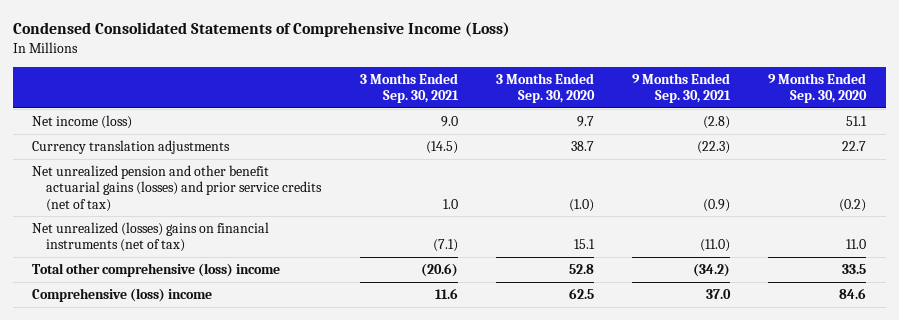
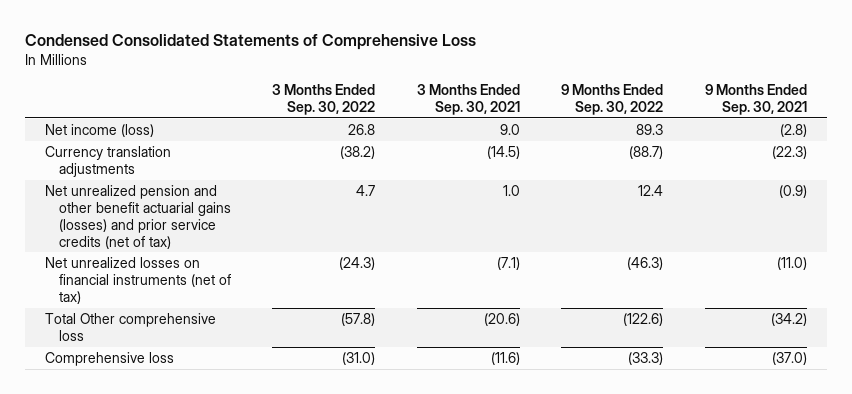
- Condensed Consolidated Statements of Comprehensive Income (Loss)
+ Condensed Consolidated Statements of Comprehensive Loss
- | 3 Months Ended Sep. 30, 2021 | 3 Months Ended Sep. 30, 2020 | 9 Months Ended Sep. 30, 2021 | 9 Months Ended Sep. 30, 2020
+ | 3 Months Ended Sep. 30, 2022 | 3 Months Ended Sep. 30, 2021 | 9 Months Ended Sep. 30, 2022 | 9 Months Ended Sep. 30, 2021
- Net unrealized (losses) gains on financial instruments (net of tax) | (7.1) | 15.1 | (11.0) | 11.0
- Total other comprehensive (loss) income | (20.6) | 52.8 | (34.2) | 33.5
- Comprehensive (loss) income | 11.6 | 62.5 | 37.0 | 84.6
+ Net unrealized losses on financial instruments (net of tax) | (24.3) | (7.1) | (46.3) | (11.0)
+ Total Other comprehensive loss | (57.8) | (20.6) | (122.6) | (34.2)
+ Comprehensive loss | (31.0) | (11.6) | (33.3) | (37.0)

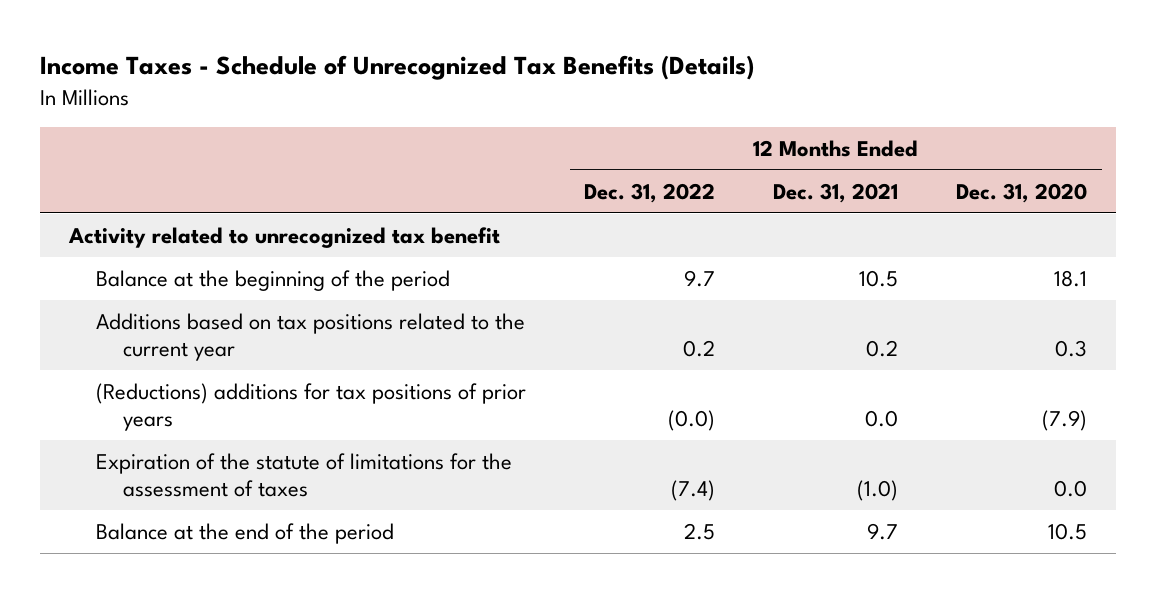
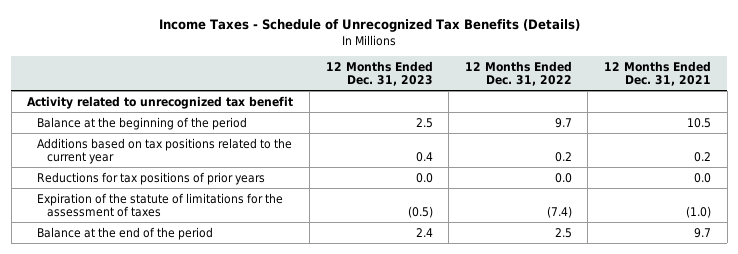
- | 12 Months Ended Dec. 31, 2022 | 12 Months Ended Dec. 31, 2021 | 12 Months Ended Dec. 31, 2020
+ | 12 Months Ended Dec. 31, 2023 | 12 Months Ended Dec. 31, 2022 | 12 Months Ended Dec. 31, 2021
- (Reductions) additions for tax positions of prior years | (0.0) | 0.0 | (7.9)
+ Reductions for tax positions of prior years | 0.0 | 0.0 | 0.0

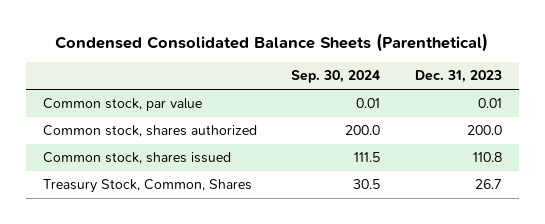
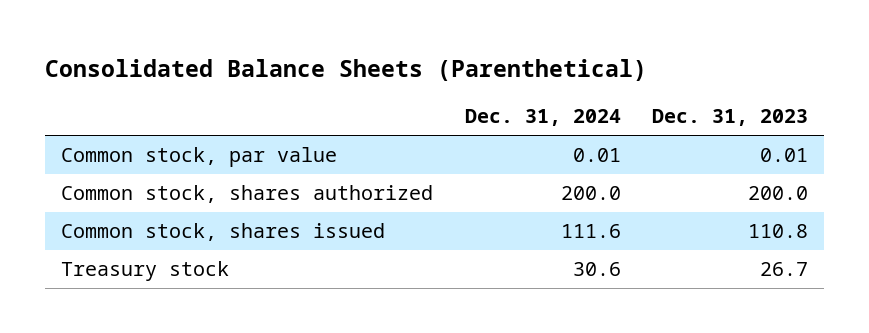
- Condensed Consolidated Balance Sheets (Parenthetical)
+ Consolidated Balance Sheets (Parenthetical)
- | Sep. 30, 2024 | Dec. 31, 2023
+ | Dec. 31, 2024 | Dec. 31, 2023
- Treasury Stock, Common, Shares | 30.5 | 26.7
+ Treasury stock | 30.6 | 26.7

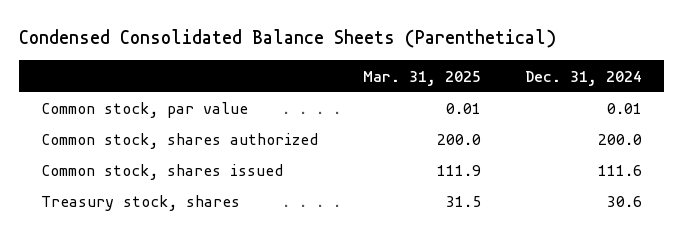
- Consolidated Balance Sheets (Parenthetical)
+ Condensed Consolidated Balance Sheets (Parenthetical)
- | Dec. 31, 2024 | Dec. 31, 2023
+ | Mar. 31, 2025 | Dec. 31, 2024
- Treasury stock | 30.6 | 26.7
+ Treasury stock, shares | 31.5 | 30.6

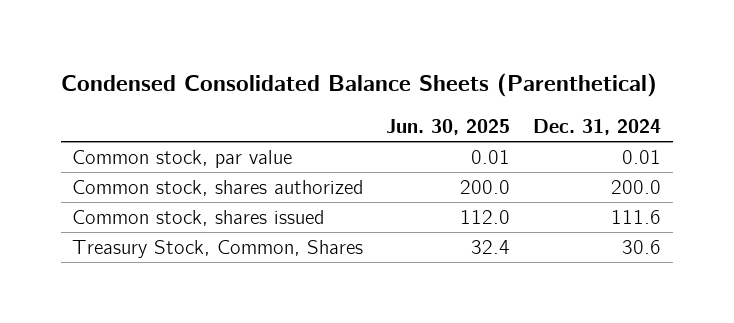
- | Mar. 31, 2025 | Dec. 31, 2024
+ | Jun. 30, 2025 | Dec. 31, 2024
- Treasury stock, shares | 31.5 | 30.6
+ Treasury Stock, Common, Shares | 32.4 | 30.6

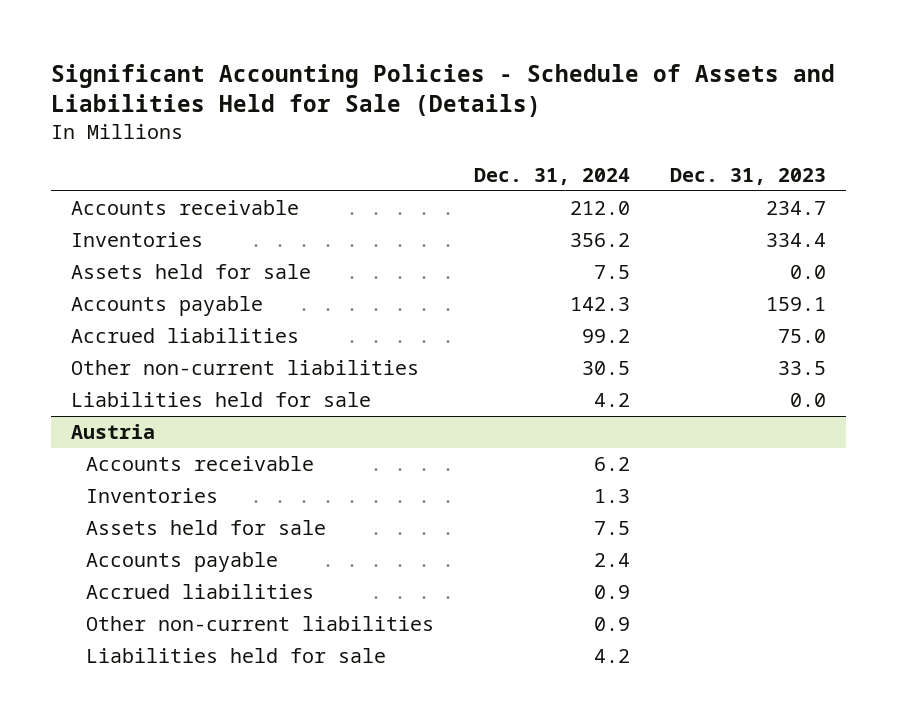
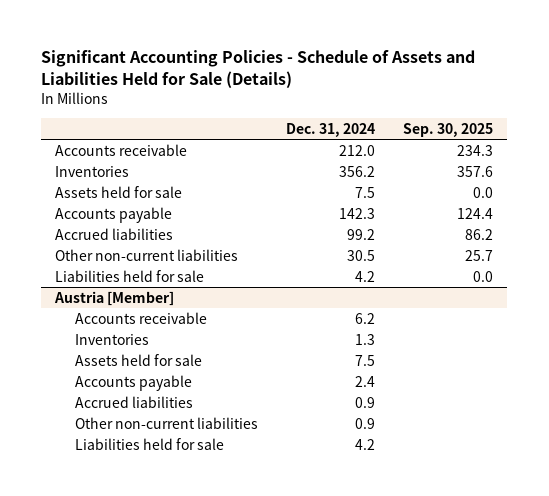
- | Dec. 31, 2024 | Dec. 31, 2023
+ | Dec. 31, 2024 | Sep. 30, 2025
- Austria
+ Austria [Member]

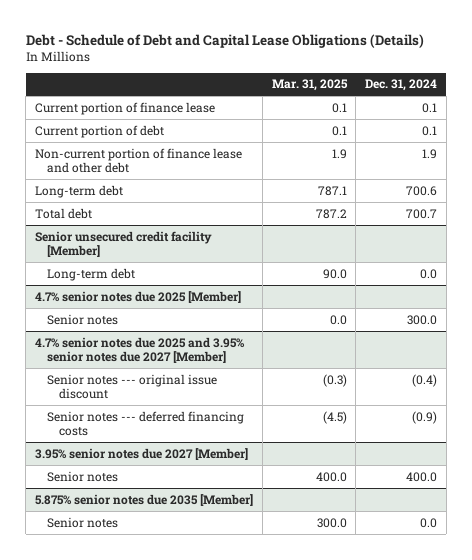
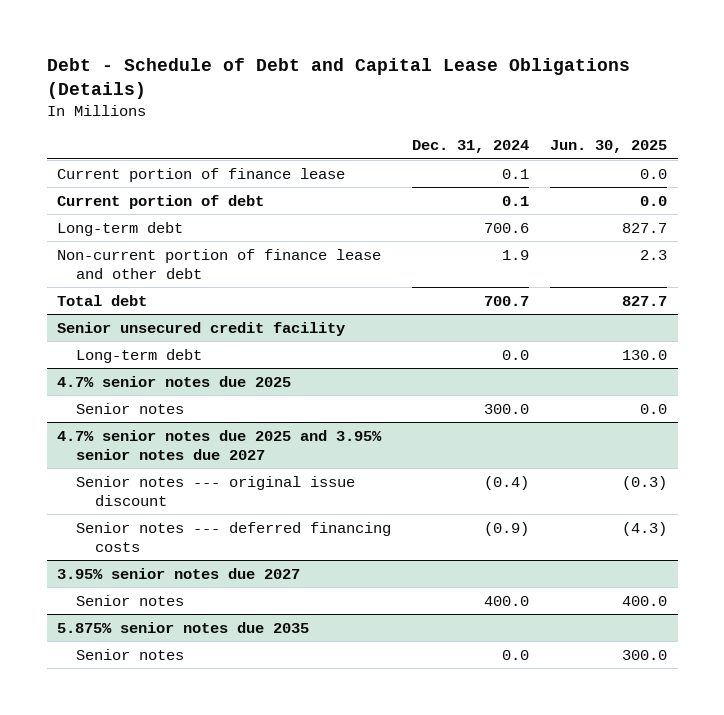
- | Mar. 31, 2025 | Dec. 31, 2024
+ | Dec. 31, 2024 | Jun. 30, 2025
moved down: Non-current portion of finance lease and other debt | 1.9 | 2.3
- Senior unsecured credit facility [Member]
+ Senior unsecured credit facility
- 4.7% senior notes due 2025 [Member]
+ 4.7% senior notes due 2025
- 4.7% senior notes due 2025 and 3.95% senior notes due 2027 [Member]
+ 4.7% senior notes due 2025 and 3.95% senior notes due 2027
- 3.95% senior notes due 2027 [Member]
+ 3.95% senior notes due 2027
- 5.875% senior notes due 2035 [Member]
+ 5.875% senior notes due 2035

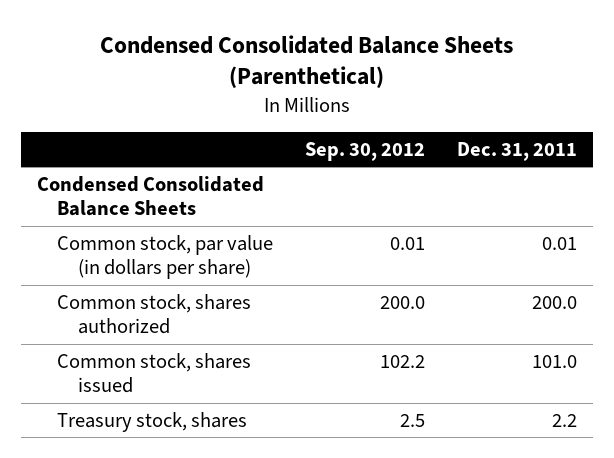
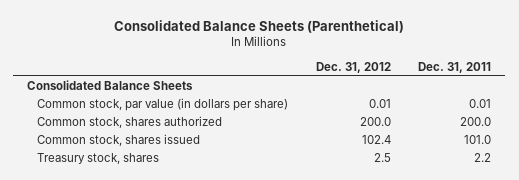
- Condensed Consolidated Balance Sheets (Parenthetical)
+ Consolidated Balance Sheets (Parenthetical)
- | Sep. 30, 2012 | Dec. 31, 2011
+ | Dec. 31, 2012 | Dec. 31, 2011
- Condensed Consolidated Balance Sheets
+ Consolidated Balance Sheets

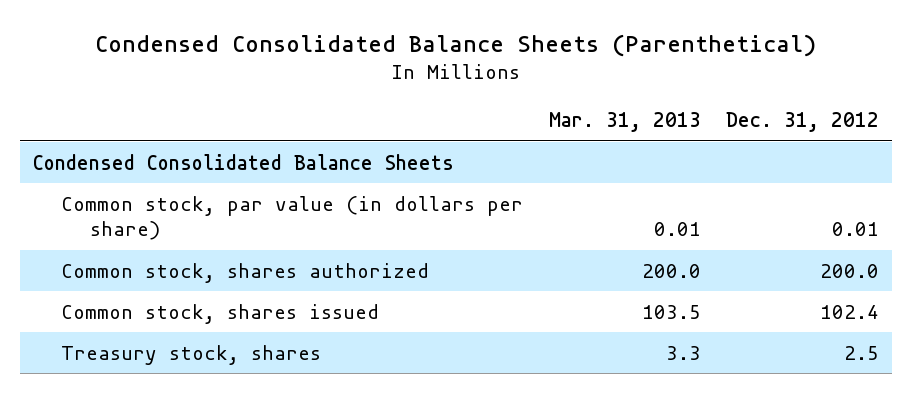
- Consolidated Balance Sheets (Parenthetical)
+ Condensed Consolidated Balance Sheets (Parenthetical)
- | Dec. 31, 2012 | Dec. 31, 2011
+ | Mar. 31, 2013 | Dec. 31, 2012
- Consolidated Balance Sheets
+ Condensed Consolidated Balance Sheets

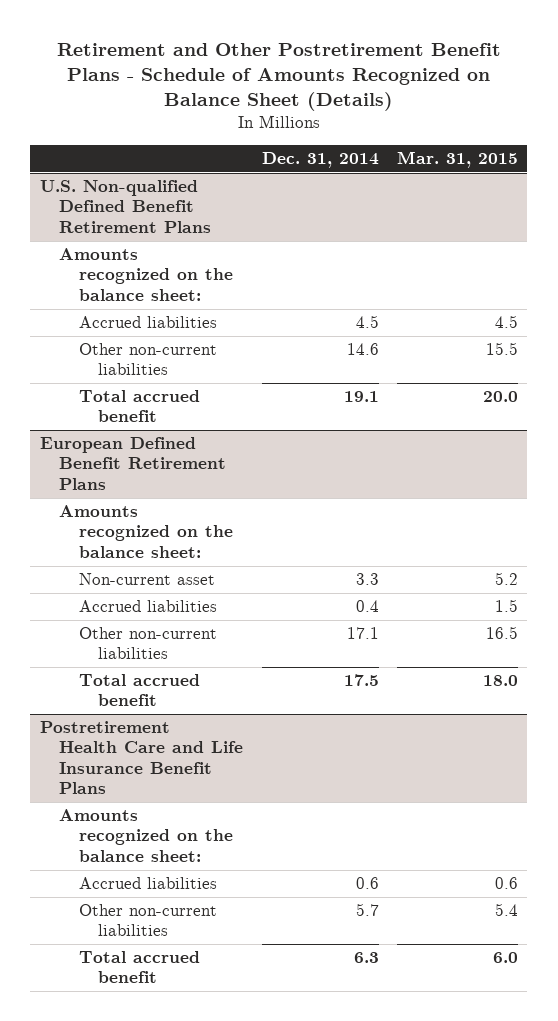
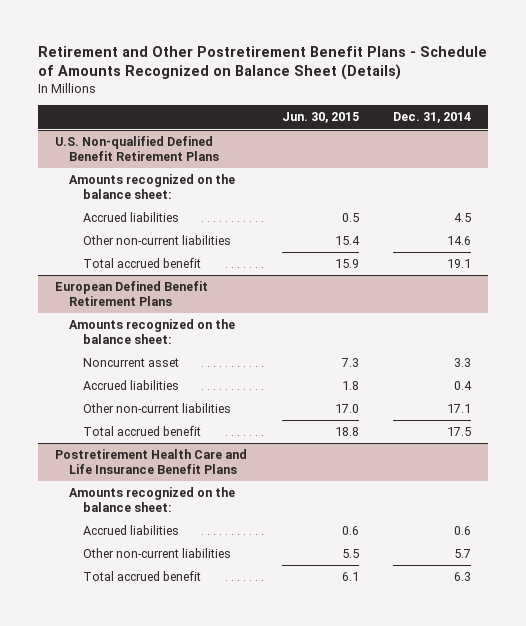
- | Dec. 31, 2014 | Mar. 31, 2015
+ | Jun. 30, 2015 | Dec. 31, 2014
@ European Defined Benefit Retirement Plans
- Non-current asset | 3.3 | 5.2
+ Noncurrent asset | 7.3 | 3.3

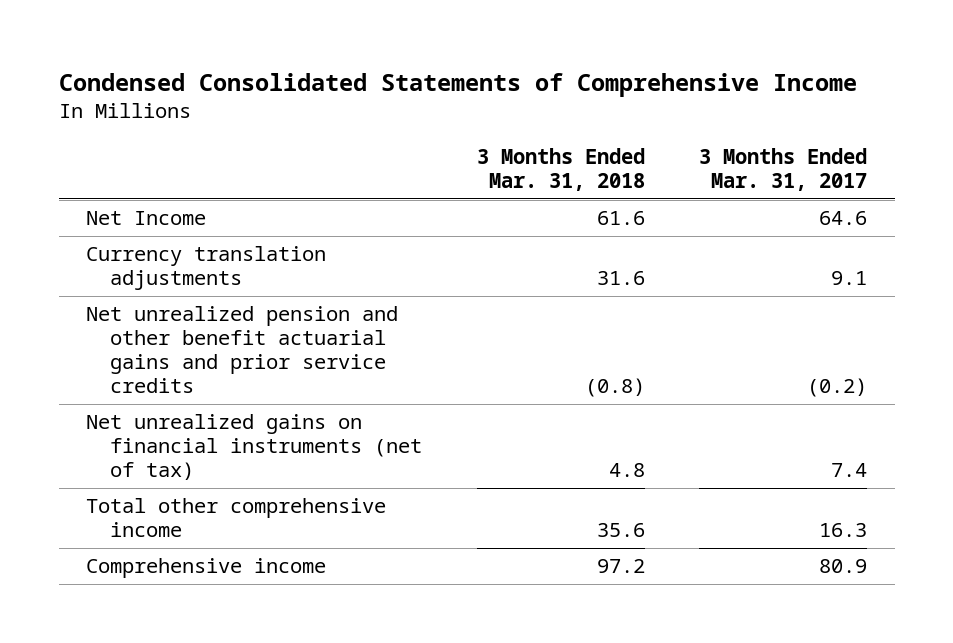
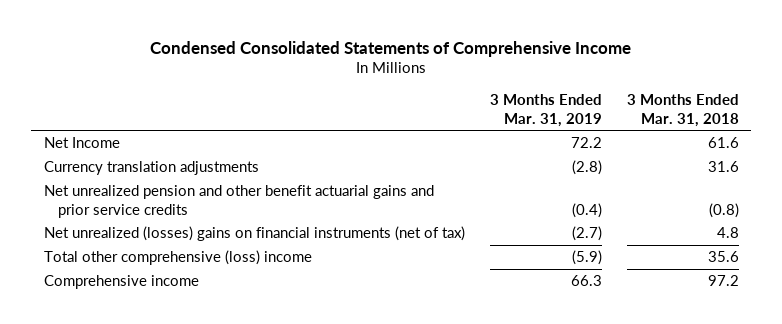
- | 3 Months Ended Mar. 31, 2018 | 3 Months Ended Mar. 31, 2017
+ | 3 Months Ended Mar. 31, 2019 | 3 Months Ended Mar. 31, 2018
- Net unrealized gains on financial instruments (net of tax) | 4.8 | 7.4
- Total other comprehensive income | 35.6 | 16.3
+ Net unrealized (losses) gains on financial instruments (net of tax) | (2.7) | 4.8
+ Total other comprehensive (loss) income | (5.9) | 35.6

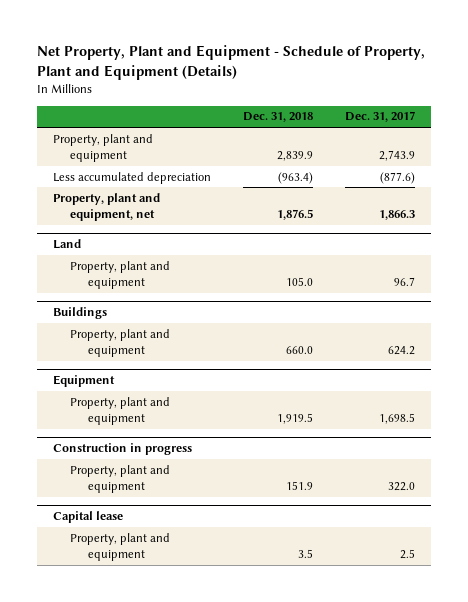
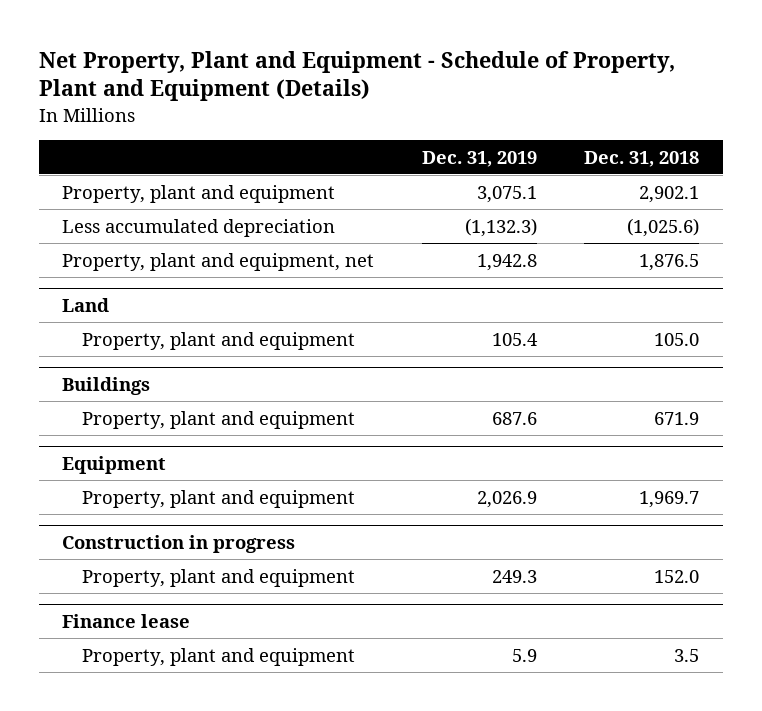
- | Dec. 31, 2018 | Dec. 31, 2017
+ | Dec. 31, 2019 | Dec. 31, 2018
- Property, plant and equipment | 2,839.9 | 2,743.9
- Less accumulated depreciation | (963.4) | (877.6)
+ Property, plant and equipment | 3,075.1 | 2,902.1
+ Less accumulated depreciation | (1,132.3) | (1,025.6)
@ Buildings
- Property, plant and equipment | 660.0 | 624.2
+ Property, plant and equipment | 687.6 | 671.9
@ Equipment
- Property, plant and equipment | 1,919.5 | 1,698.5
+ Property, plant and equipment | 2,026.9 | 1,969.7
@ Construction in progress
- Property, plant and equipment | 151.9 | 322.0
- Capital lease
@ Construction in progress
+ Property, plant and equipment | 249.3 | 152.0
+ Finance lease

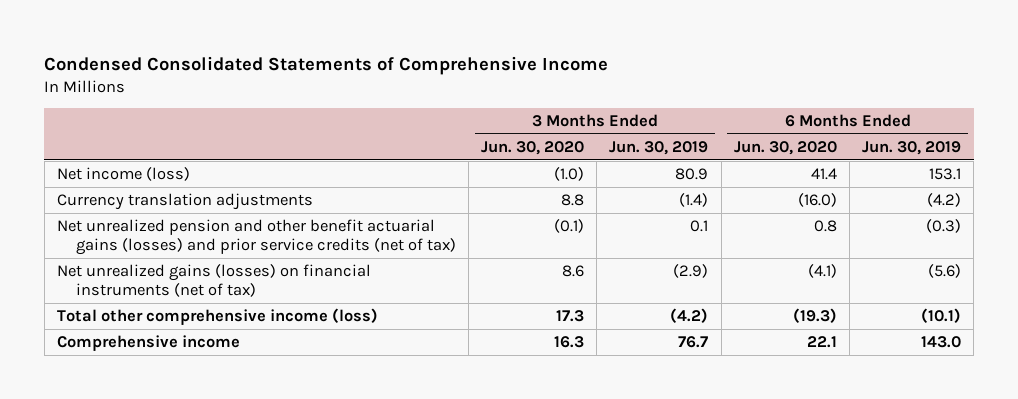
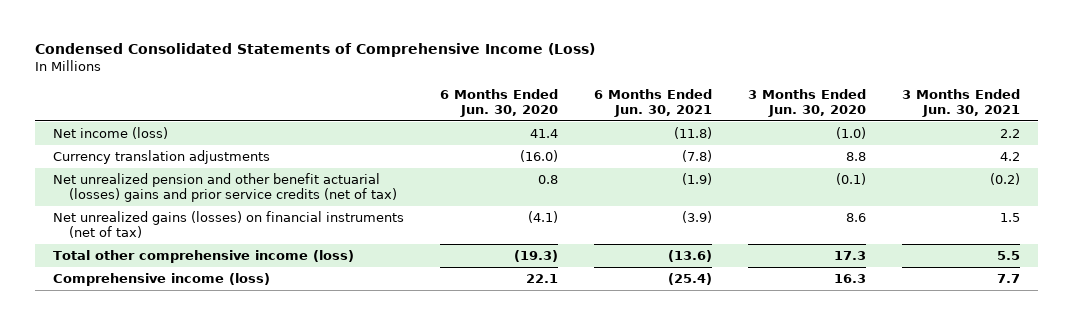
- Condensed Consolidated Statements of Comprehensive Income
+ Condensed Consolidated Statements of Comprehensive Income (Loss)
- | 3 Months Ended Jun. 30, 2020 | 3 Months Ended Jun. 30, 2019 | 6 Months Ended Jun. 30, 2020 | 6 Months Ended Jun. 30, 2019
+ | 6 Months Ended Jun. 30, 2020 | 6 Months Ended Jun. 30, 2021 | 3 Months Ended Jun. 30, 2020 | 3 Months Ended Jun. 30, 2021
- Net unrealized pension and other benefit actuarial gains (losses) and prior service credits (net of tax) | (0.1) | 0.1 | 0.8 | (0.3)
+ Net unrealized pension and other benefit actuarial (losses) gains and prior service credits (net of tax) | 0.8 | (1.9) | (0.1) | (0.2)
- Comprehensive income | 16.3 | 76.7 | 22.1 | 143.0
+ Comprehensive income (loss) | 22.1 | (25.4) | 16.3 | 7.7

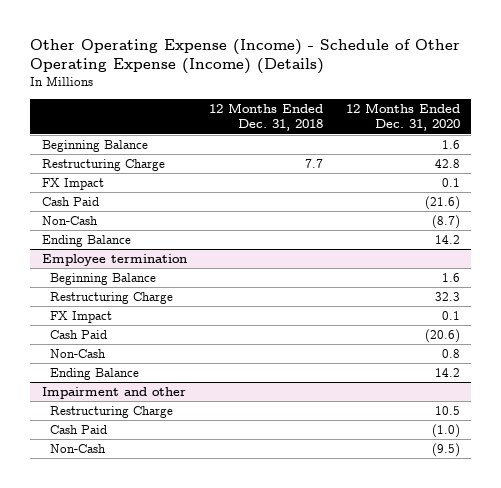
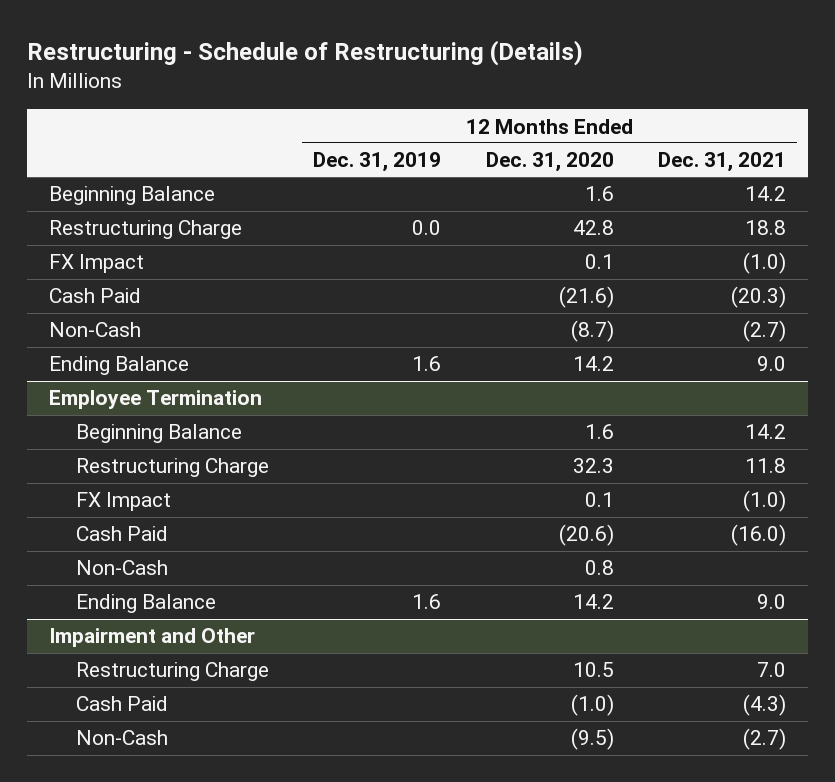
- Other Operating Expense (Income) - Schedule of Other Operating Expense (Income) (Details)
+ Restructuring - Schedule of Restructuring (Details)
- | 12 Months Ended Dec. 31, 2018 | 12 Months Ended Dec. 31, 2020
+ | 12 Months Ended Dec. 31, 2019 | 12 Months Ended Dec. 31, 2020 | 12 Months Ended Dec. 31, 2021
- Employee termination
+ Employee Termination
- Impairment and other
+ Impairment and Other

